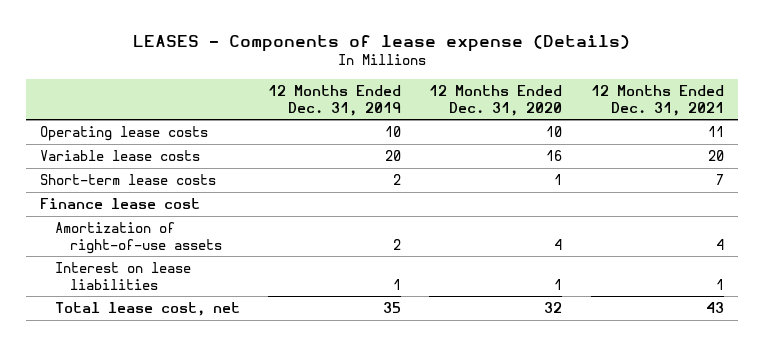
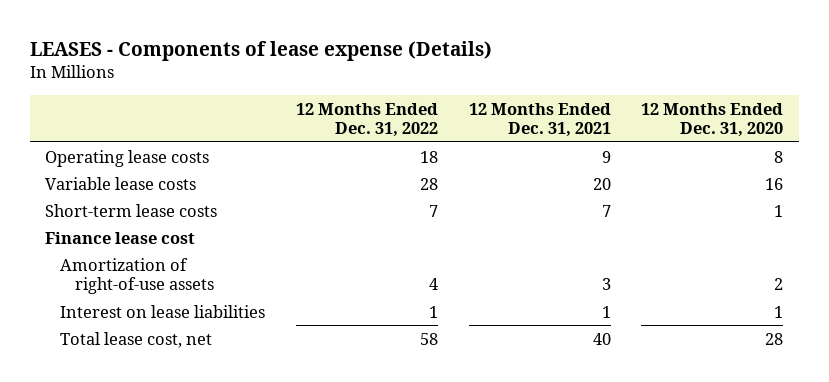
- | 12 Months Ended Dec. 31, 2019 | 12 Months Ended Dec. 31, 2020 | 12 Months Ended Dec. 31, 2021
+ | 12 Months Ended Dec. 31, 2022 | 12 Months Ended Dec. 31, 2021 | 12 Months Ended Dec. 31, 2020
- Operating lease costs | 10 | 10 | 11
+ Operating lease costs | 18 | 9 | 8
- Amortization of right-of-use assets | 2 | 4 | 4
+ Amortization of right-of-use assets | 4 | 3 | 2
- Total lease cost, net | 35 | 32 | 43
+ Total lease cost, net | 58 | 40 | 28

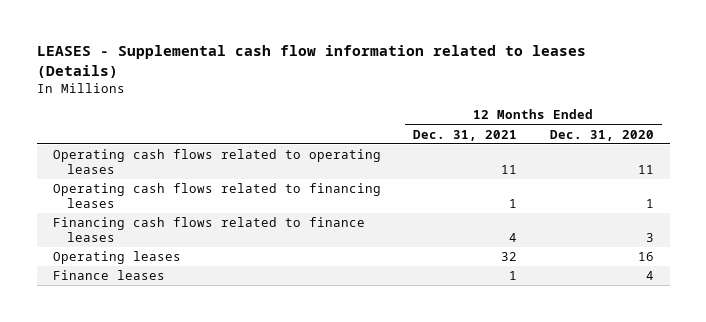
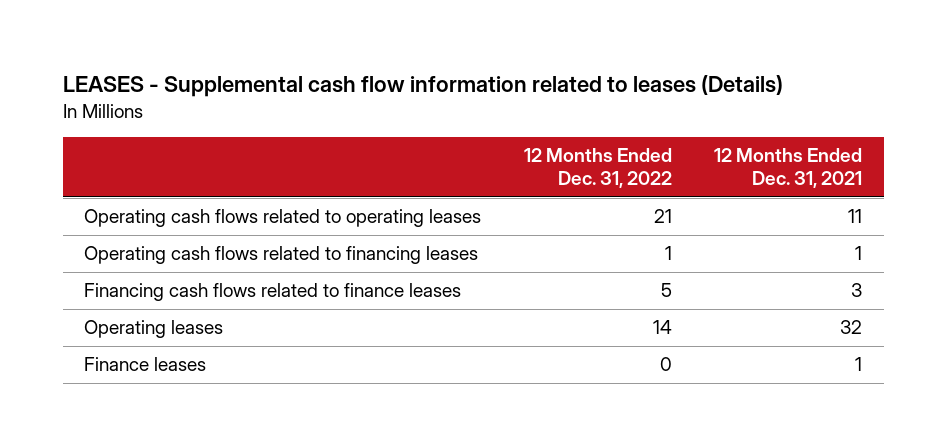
- | 12 Months Ended Dec. 31, 2021 | 12 Months Ended Dec. 31, 2020
+ | 12 Months Ended Dec. 31, 2022 | 12 Months Ended Dec. 31, 2021
- Financing cash flows related to finance leases | 4 | 3
+ Financing cash flows related to finance leases | 5 | 3

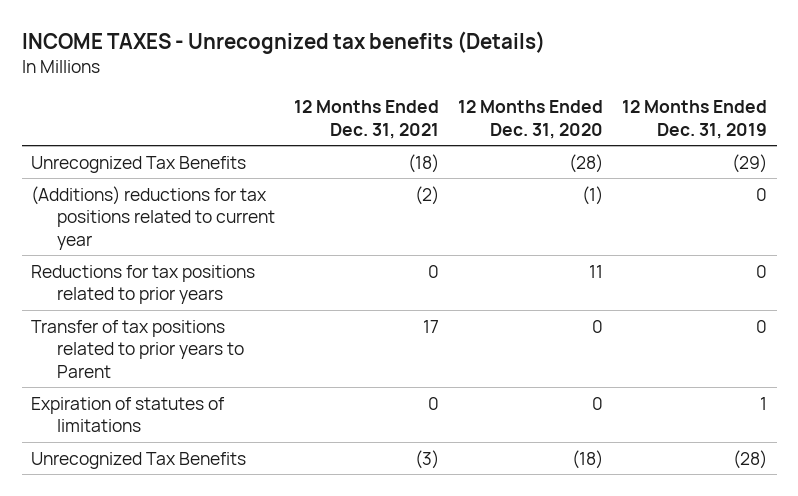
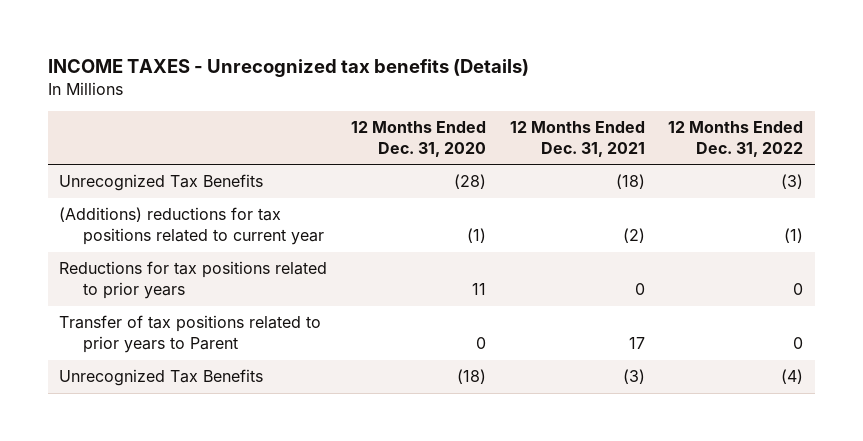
- | 12 Months Ended Dec. 31, 2021 | 12 Months Ended Dec. 31, 2020 | 12 Months Ended Dec. 31, 2019
+ | 12 Months Ended Dec. 31, 2020 | 12 Months Ended Dec. 31, 2021 | 12 Months Ended Dec. 31, 2022
- Expiration of statutes of limitations | 0 | 0 | 1

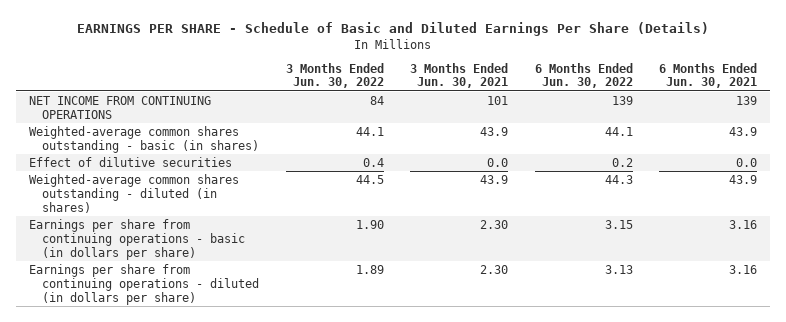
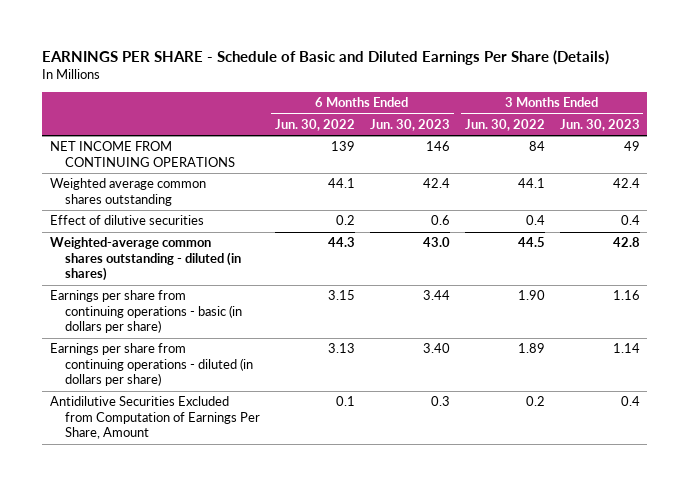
- | 3 Months Ended Jun. 30, 2022 | 3 Months Ended Jun. 30, 2021 | 6 Months Ended Jun. 30, 2022 | 6 Months Ended Jun. 30, 2021
+ | 6 Months Ended Jun. 30, 2022 | 6 Months Ended Jun. 30, 2023 | 3 Months Ended Jun. 30, 2022 | 3 Months Ended Jun. 30, 2023
- Weighted-average common shares outstanding - basic (in shares) | 44.1 | 43.9 | 44.1 | 43.9
+ Weighted average common shares outstanding | 44.1 | 42.4 | 44.1 | 42.4
+ Antidilutive Securities Excluded from Computation of Earnings Per Share, Amount | 0.1 | 0.3 | 0.2 | 0.4

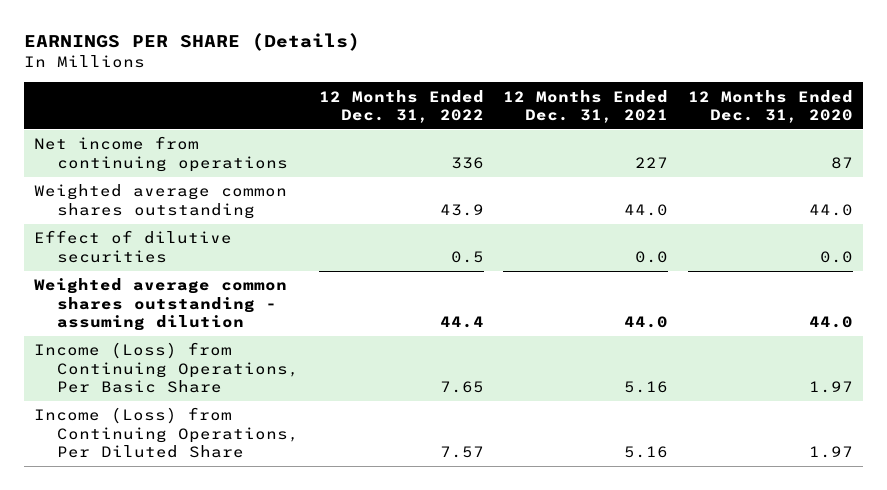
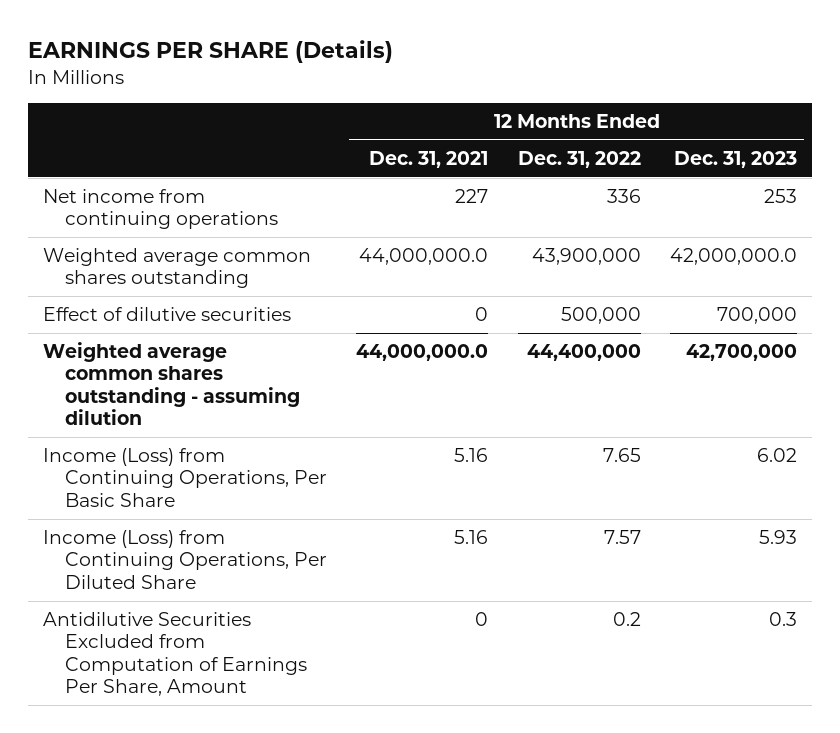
- | 12 Months Ended Dec. 31, 2022 | 12 Months Ended Dec. 31, 2021 | 12 Months Ended Dec. 31, 2020
+ | 12 Months Ended Dec. 31, 2021 | 12 Months Ended Dec. 31, 2022 | 12 Months Ended Dec. 31, 2023
- Weighted average common shares outstanding | 43.9 | 44.0 | 44.0
- Effect of dilutive securities | 0.5 | 0.0 | 0.0
- Weighted average common shares outstanding - assuming dilution | 44.4 | 44.0 | 44.0
+ Weighted average common shares outstanding | 44,000,000.0 | 43,900,000 | 42,000,000.0
+ Effect of dilutive securities | 0 | 500,000 | 700,000
+ Weighted average common shares outstanding - assuming dilution | 44,000,000.0 | 44,400,000 | 42,700,000
+ Antidilutive Securities Excluded from Computation of Earnings Per Share, Amount | 0 | 0.2 | 0.3

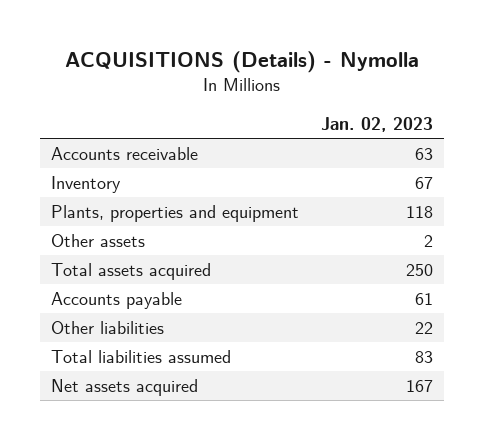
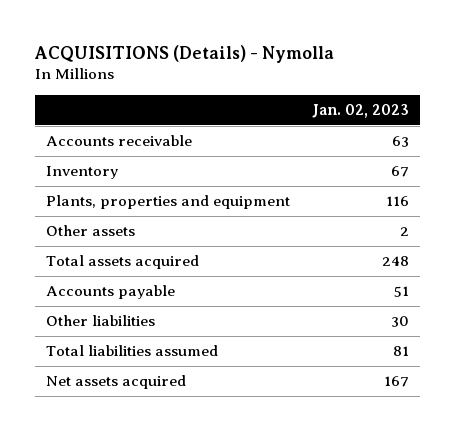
- Plants, properties and equipment | 118
+ Plants, properties and equipment | 116
- Total assets acquired | 250
- Accounts payable | 61
- Other liabilities | 22
- Total liabilities assumed | 83
+ Total assets acquired | 248
+ Accounts payable | 51
+ Other liabilities | 30
+ Total liabilities assumed | 81

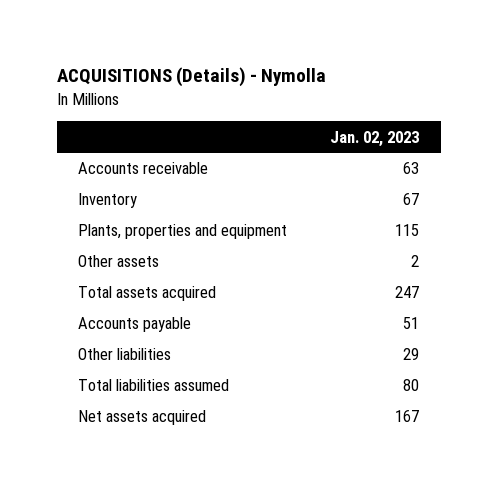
- Plants, properties and equipment | 116
+ Plants, properties and equipment | 115
- Total assets acquired | 248
+ Total assets acquired | 247
- Other liabilities | 30
- Total liabilities assumed | 81
+ Other liabilities | 29
+ Total liabilities assumed | 80

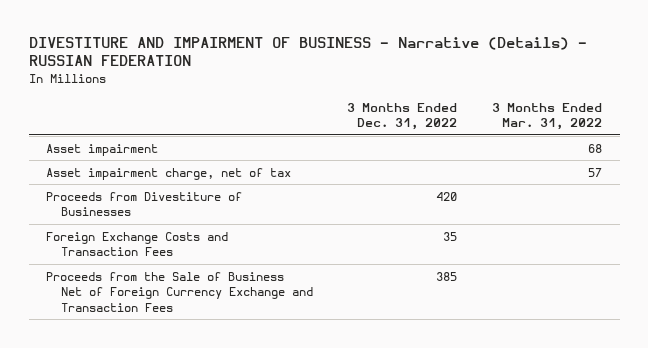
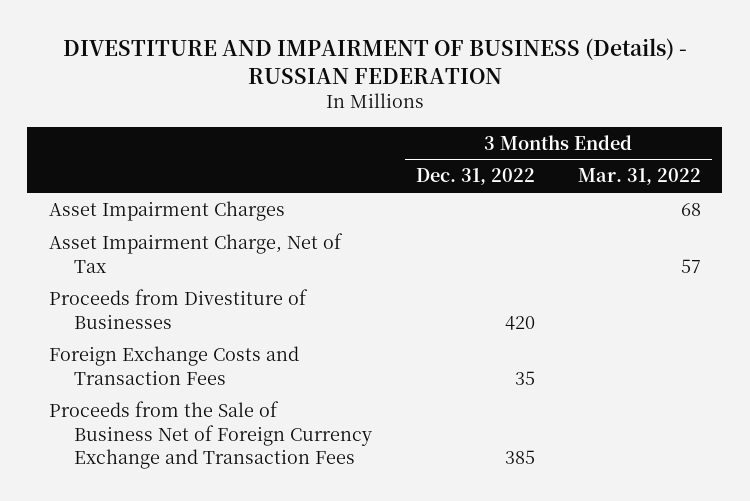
- DIVESTITURE AND IMPAIRMENT OF BUSINESS - Narrative (Details) - RUSSIAN FEDERATION
+ DIVESTITURE AND IMPAIRMENT OF BUSINESS (Details) - RUSSIAN FEDERATION
- Asset impairment | | 68
- Asset impairment charge, net of tax | | 57
+ Asset Impairment Charges | | 68
+ Asset Impairment Charge, Net of Tax | | 57

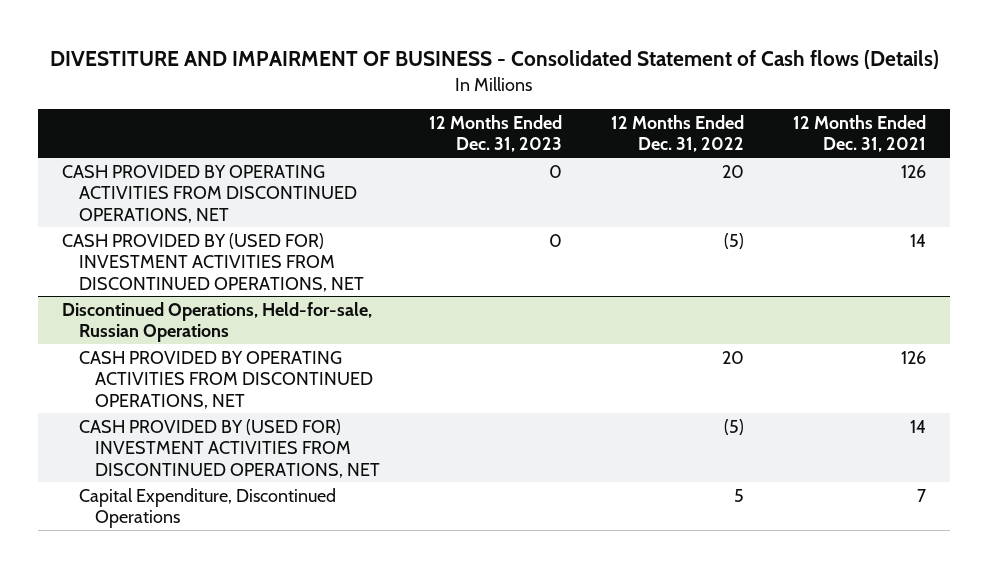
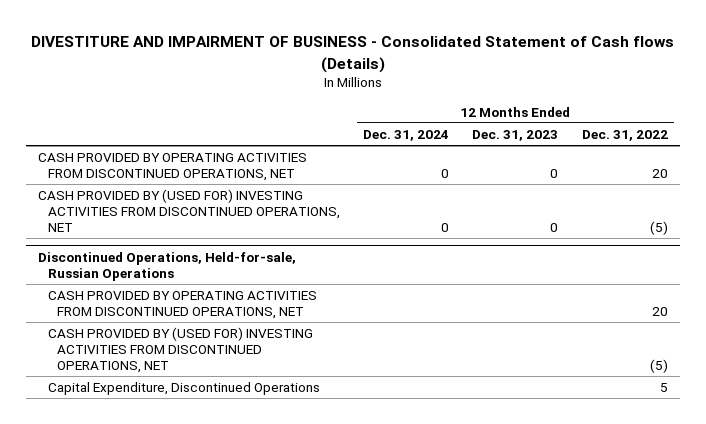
- | 12 Months Ended Dec. 31, 2023 | 12 Months Ended Dec. 31, 2022 | 12 Months Ended Dec. 31, 2021
+ | 12 Months Ended Dec. 31, 2024 | 12 Months Ended Dec. 31, 2023 | 12 Months Ended Dec. 31, 2022
- CASH PROVIDED BY (USED FOR) INVESTMENT ACTIVITIES FROM DISCONTINUED OPERATIONS, NET | 0 | (5) | 14
+ CASH PROVIDED BY (USED FOR) INVESTING ACTIVITIES FROM DISCONTINUED OPERATIONS, NET | 0 | 0 | (5)
@ Discontinued Operations, Held-for-sale, Russian Operations
- CASH PROVIDED BY (USED FOR) INVESTMENT ACTIVITIES FROM DISCONTINUED OPERATIONS, NET | | (5) | 14
+ CASH PROVIDED BY (USED FOR) INVESTING ACTIVITIES FROM DISCONTINUED OPERATIONS, NET | | | (5)

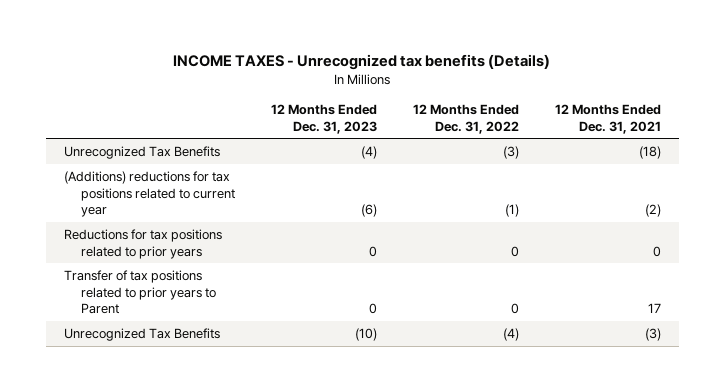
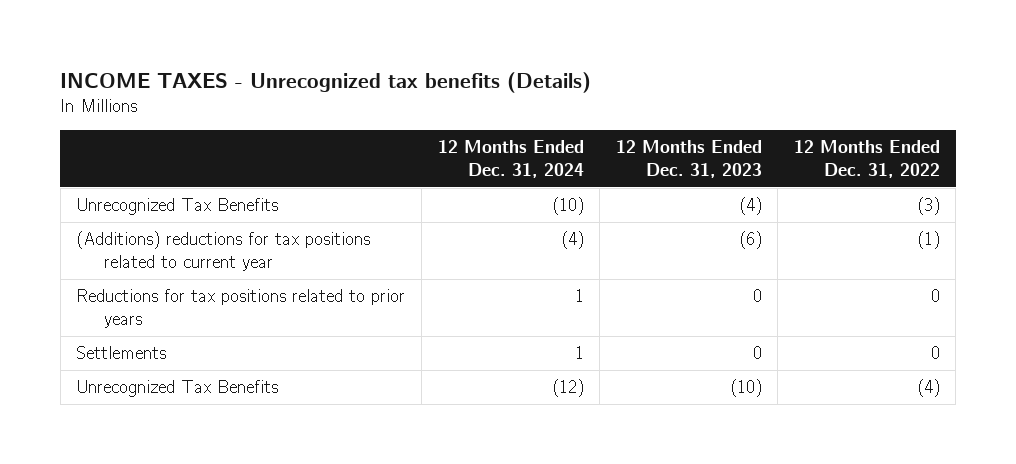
- | 12 Months Ended Dec. 31, 2023 | 12 Months Ended Dec. 31, 2022 | 12 Months Ended Dec. 31, 2021
+ | 12 Months Ended Dec. 31, 2024 | 12 Months Ended Dec. 31, 2023 | 12 Months Ended Dec. 31, 2022
- Transfer of tax positions related to prior years to Parent | 0 | 0 | 17
+ Settlements | 1 | 0 | 0

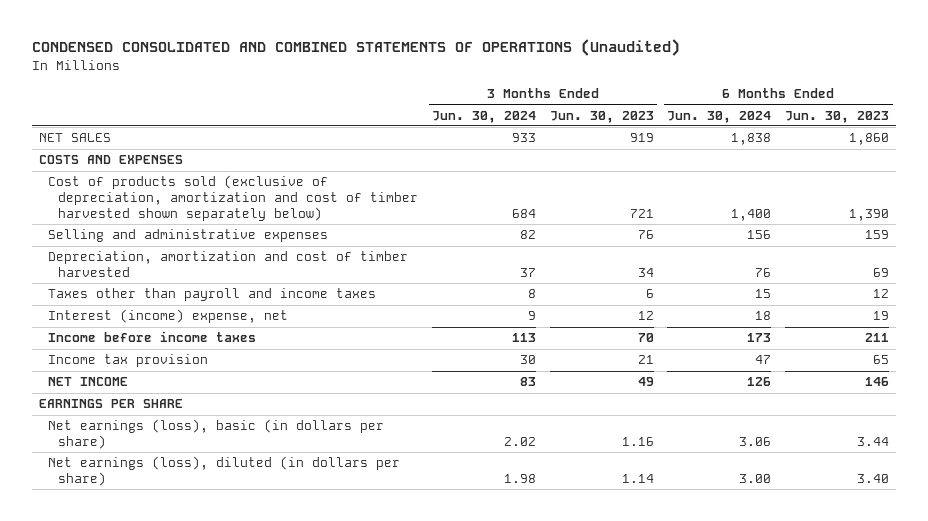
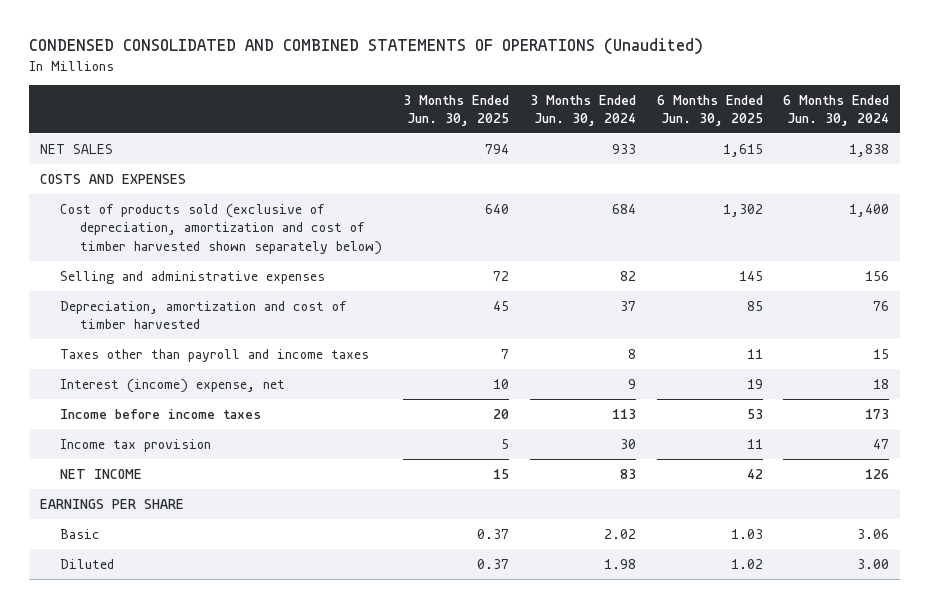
- | 3 Months Ended Jun. 30, 2024 | 3 Months Ended Jun. 30, 2023 | 6 Months Ended Jun. 30, 2024 | 6 Months Ended Jun. 30, 2023
+ | 3 Months Ended Jun. 30, 2025 | 3 Months Ended Jun. 30, 2024 | 6 Months Ended Jun. 30, 2025 | 6 Months Ended Jun. 30, 2024
- Net earnings (loss), basic (in dollars per share) | 2.02 | 1.16 | 3.06 | 3.44
- Net earnings (loss), diluted (in dollars per share) | 1.98 | 1.14 | 3.00 | 3.40
+ Basic | 0.37 | 2.02 | 1.03 | 3.06
+ Diluted | 0.37 | 1.98 | 1.02 | 3.00

